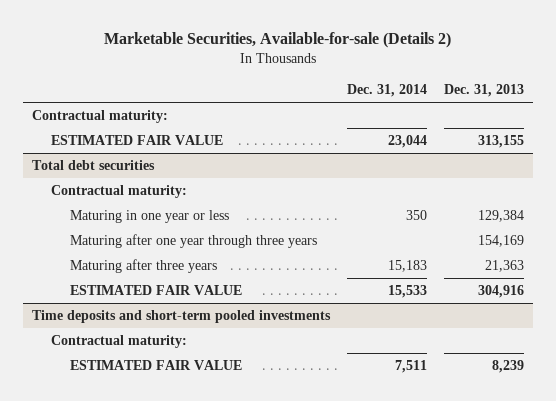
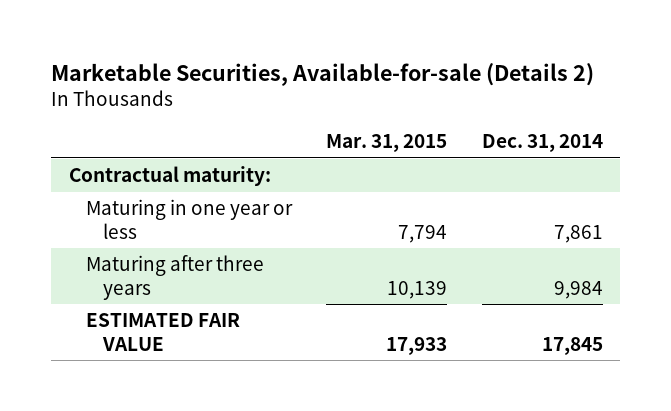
- | Dec. 31, 2014 | Dec. 31, 2013
+ | Mar. 31, 2015 | Dec. 31, 2014
- ESTIMATED FAIR VALUE | 23,044 | 313,155
- Total debt securities
- Contractual maturity:
- Maturing in one year or less | 350 | 129,384
- Maturing after one year through three years | | 154,169
- Maturing after three years | 15,183 | 21,363
- ESTIMATED FAIR VALUE | 15,533 | 304,916
- Time deposits and short-term pooled investments
- Contractual maturity:
- ESTIMATED FAIR VALUE | 7,511 | 8,239
+ Maturing in one year or less | 7,794 | 7,861
+ Maturing after three years | 10,139 | 9,984
+ ESTIMATED FAIR VALUE | 17,933 | 17,845

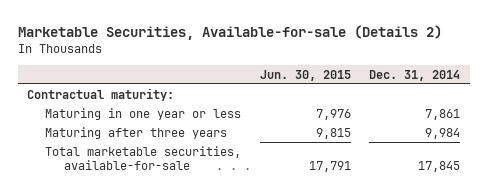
- | Mar. 31, 2015 | Dec. 31, 2014
+ | Jun. 30, 2015 | Dec. 31, 2014
- ESTIMATED FAIR VALUE | 17,933 | 17,845
+ Total marketable securities, available-for-sale | 17,791 | 17,845

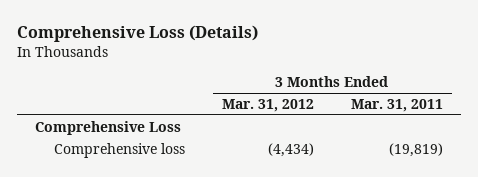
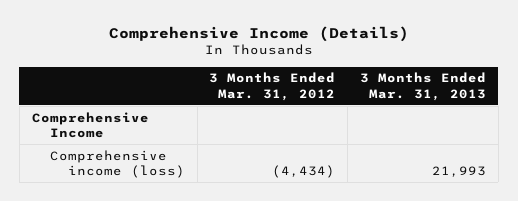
- Comprehensive Loss (Details)
+ Comprehensive Income (Details)
- | 3 Months Ended Mar. 31, 2012 | 3 Months Ended Mar. 31, 2011
+ | 3 Months Ended Mar. 31, 2012 | 3 Months Ended Mar. 31, 2013
- Comprehensive Loss
- Comprehensive loss | (4,434) | (19,819)
+ Comprehensive Income
+ Comprehensive income (loss) | (4,434) | 21,993

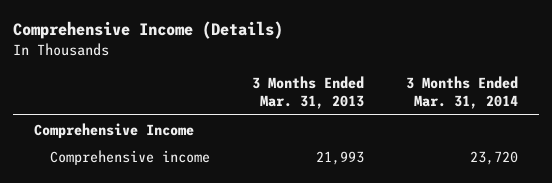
- | 3 Months Ended Mar. 31, 2012 | 3 Months Ended Mar. 31, 2013
+ | 3 Months Ended Mar. 31, 2013 | 3 Months Ended Mar. 31, 2014
- Comprehensive income (loss) | (4,434) | 21,993
+ Comprehensive income | 21,993 | 23,720

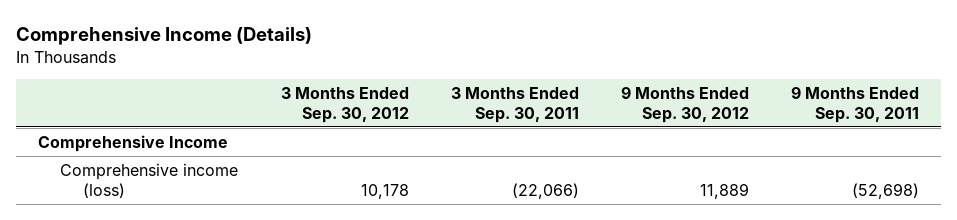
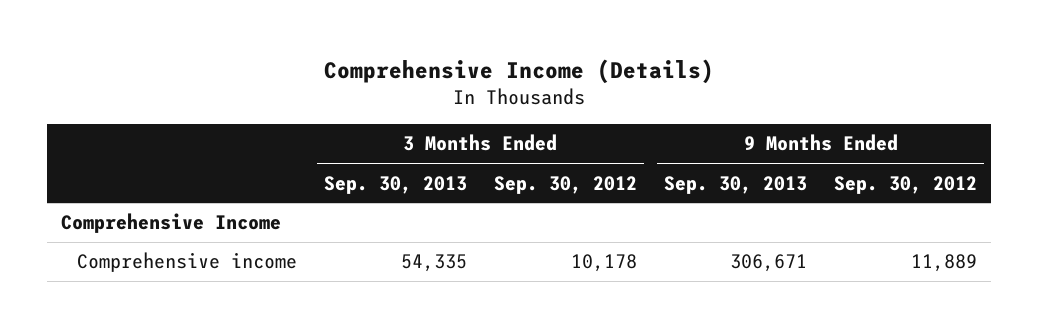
- | 3 Months Ended Sep. 30, 2012 | 3 Months Ended Sep. 30, 2011 | 9 Months Ended Sep. 30, 2012 | 9 Months Ended Sep. 30, 2011
+ | 3 Months Ended Sep. 30, 2013 | 3 Months Ended Sep. 30, 2012 | 9 Months Ended Sep. 30, 2013 | 9 Months Ended Sep. 30, 2012
- Comprehensive income (loss) | 10,178 | (22,066) | 11,889 | (52,698)
+ Comprehensive income | 54,335 | 10,178 | 306,671 | 11,889

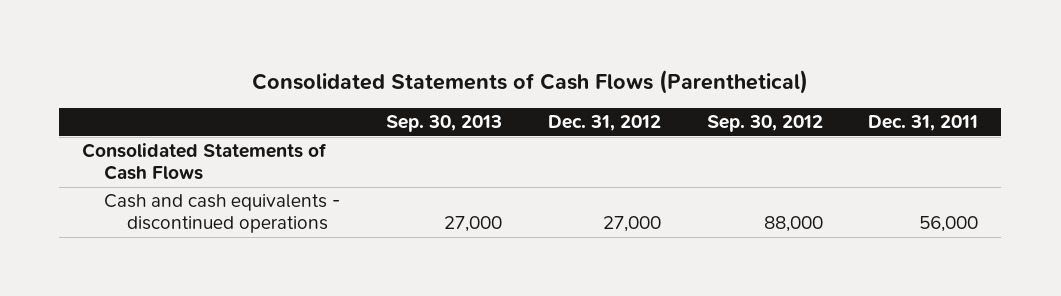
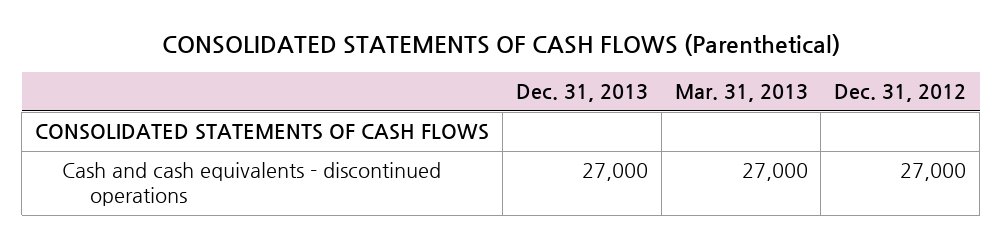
- Consolidated Statements of Cash Flows (Parenthetical)
+ CONSOLIDATED STATEMENTS OF CASH FLOWS (Parenthetical)
- | Sep. 30, 2013 | Dec. 31, 2012 | Sep. 30, 2012 | Dec. 31, 2011
+ | Dec. 31, 2013 | Mar. 31, 2013 | Dec. 31, 2012
- Consolidated Statements of Cash Flows
+ CONSOLIDATED STATEMENTS OF CASH FLOWS

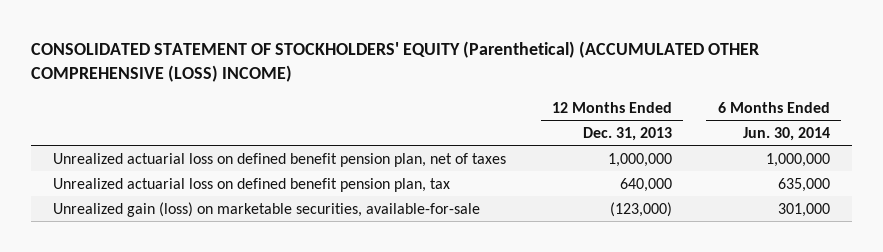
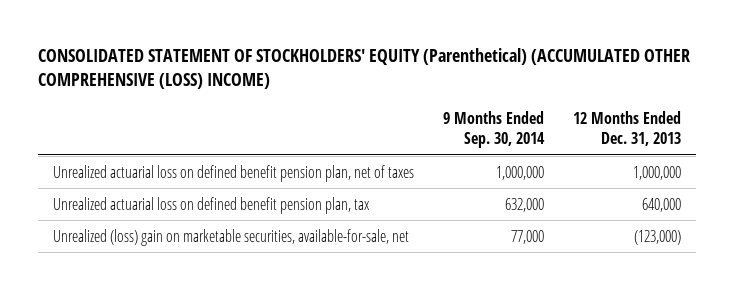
- | 12 Months Ended Dec. 31, 2013 | 6 Months Ended Jun. 30, 2014
+ | 9 Months Ended Sep. 30, 2014 | 12 Months Ended Dec. 31, 2013
- Unrealized gain (loss) on marketable securities, available-for-sale | (123,000) | 301,000
+ Unrealized (loss) gain on marketable securities, available-for-sale, net | 77,000 | (123,000)

